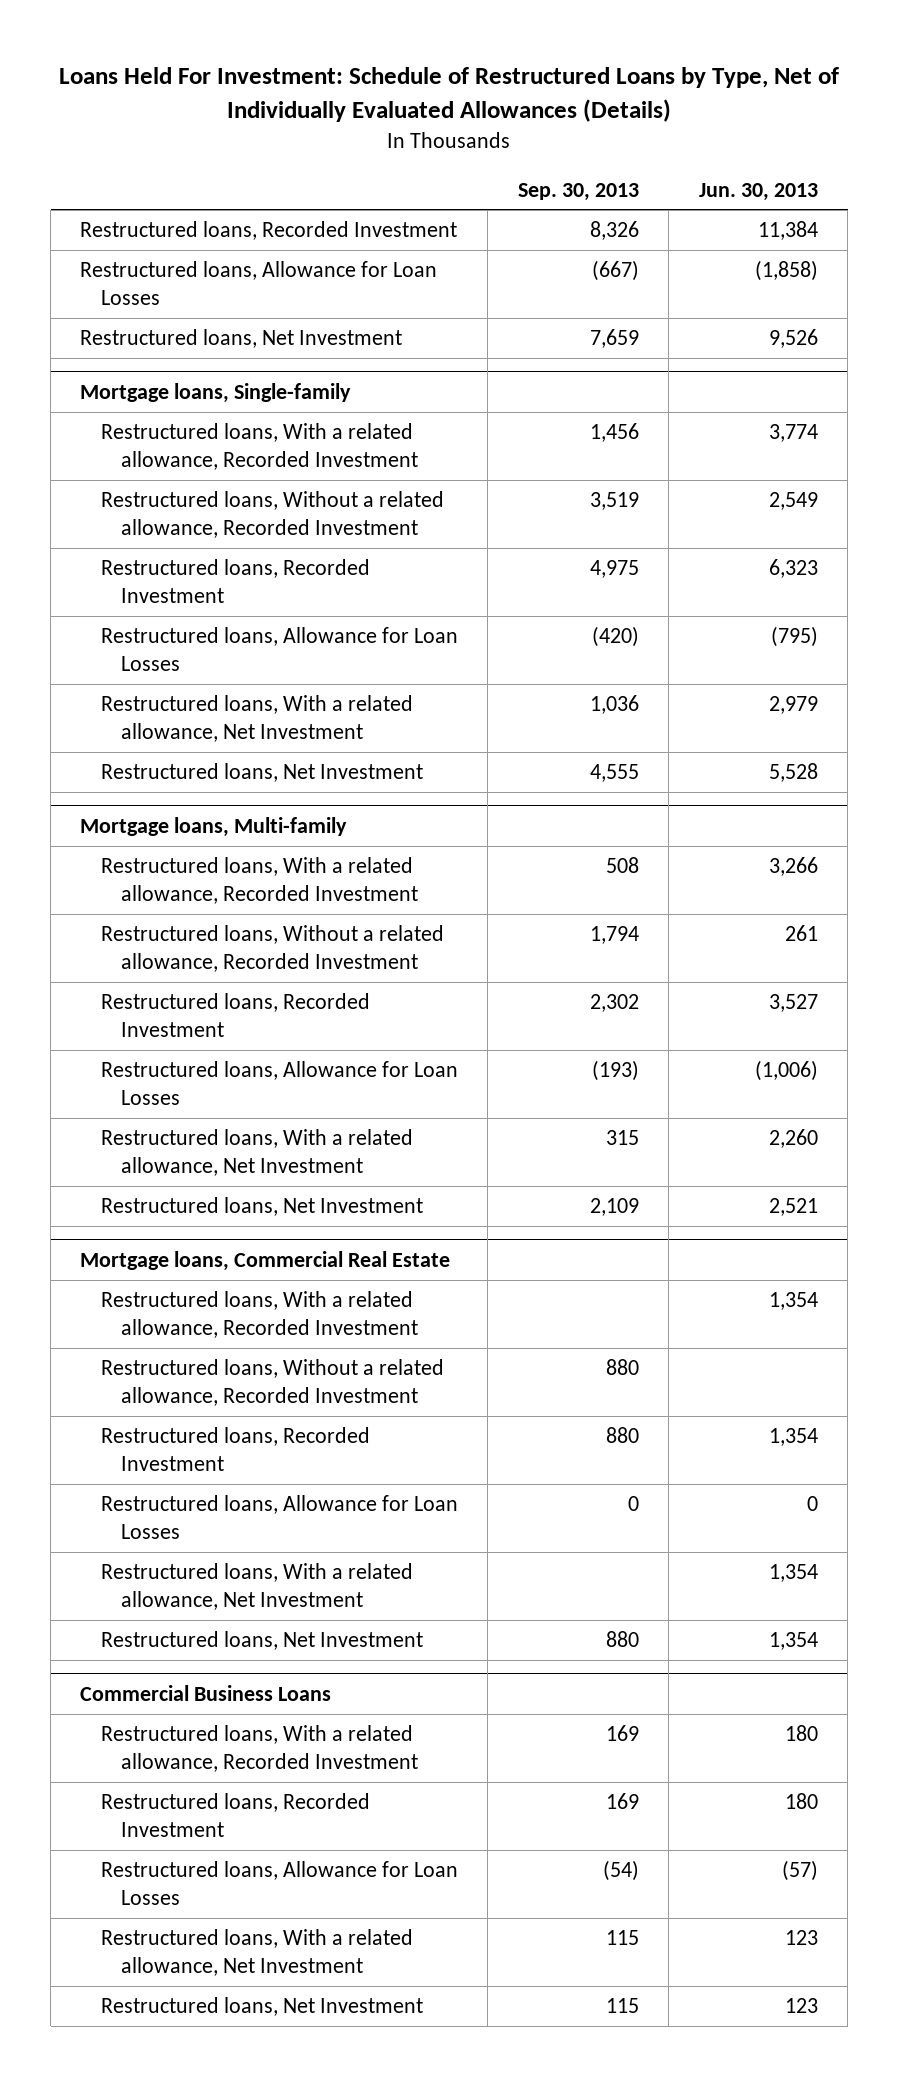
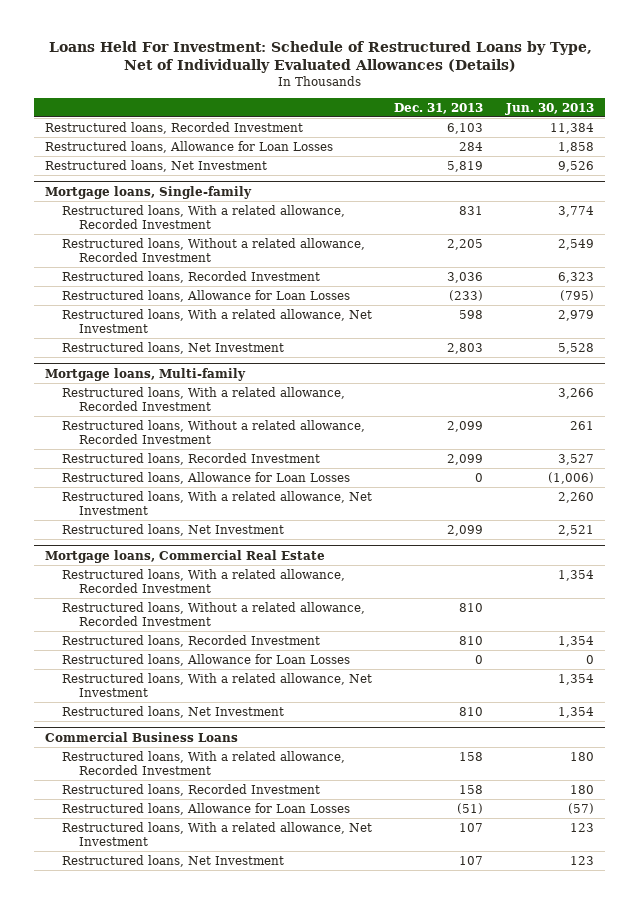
- | Sep. 30, 2013 | Jun. 30, 2013
+ | Dec. 31, 2013 | Jun. 30, 2013
- Restructured loans, Allowance for Loan Losses | (667) | (1,858)
+ Restructured loans, Allowance for Loan Losses | 284 | 1,858

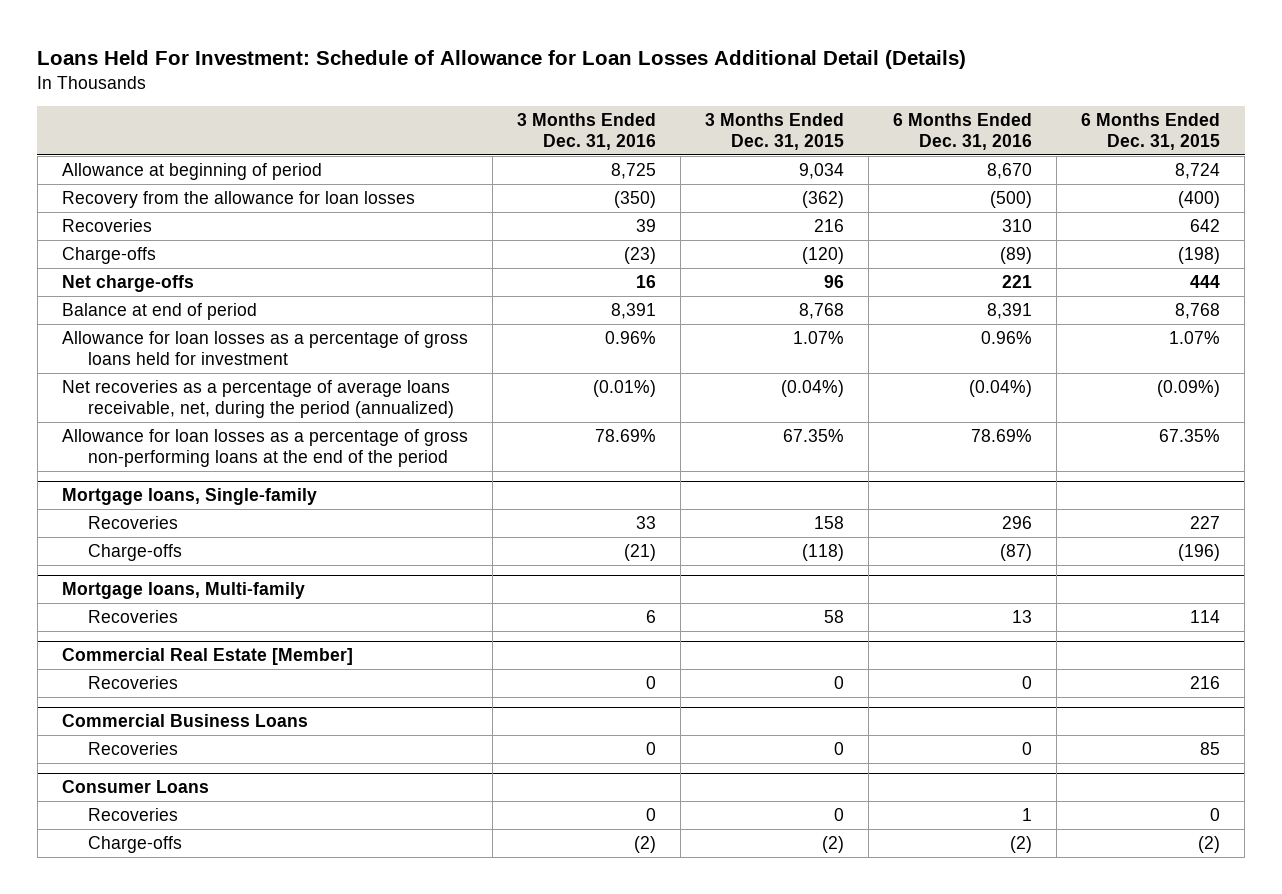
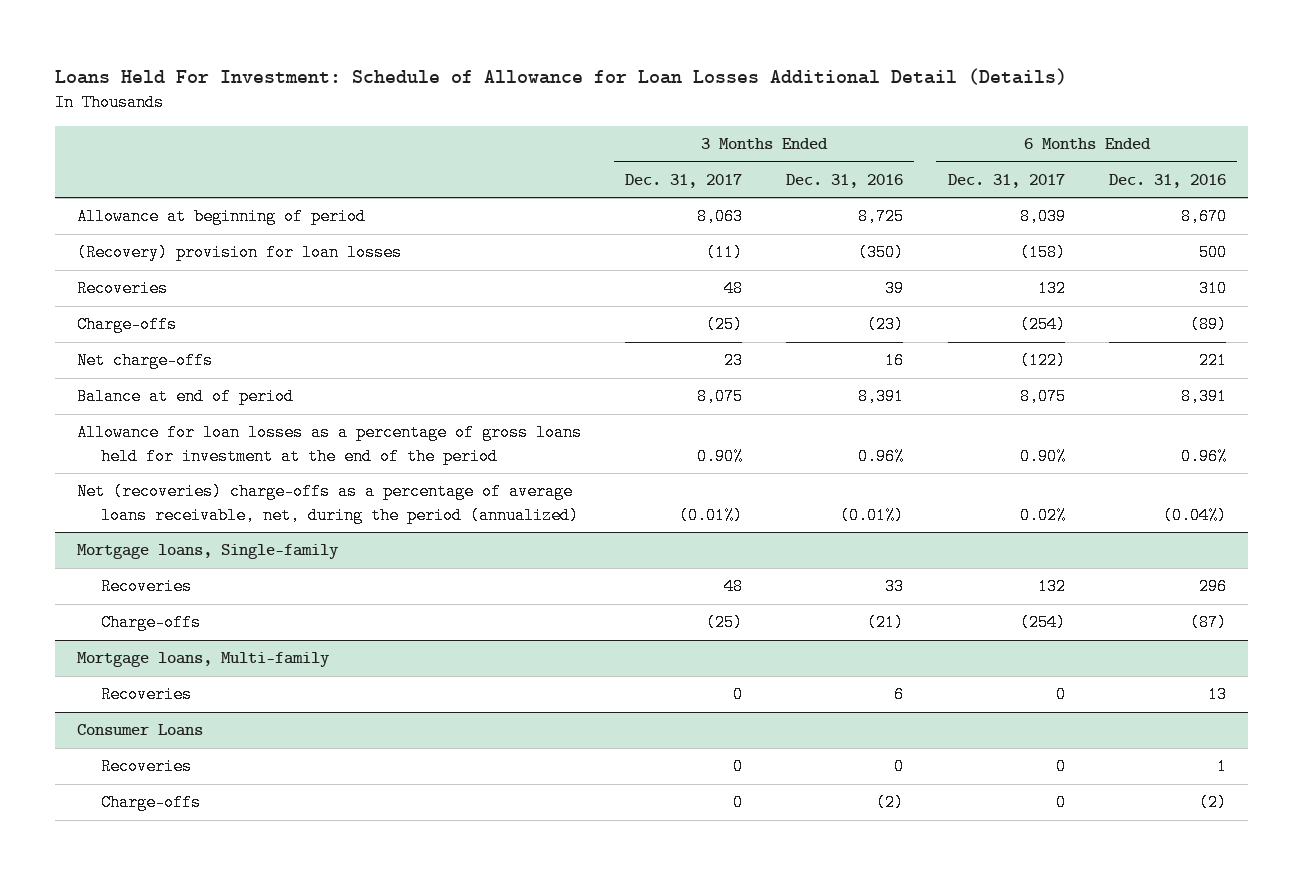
- | 3 Months Ended Dec. 31, 2016 | 3 Months Ended Dec. 31, 2015 | 6 Months Ended Dec. 31, 2016 | 6 Months Ended Dec. 31, 2015
+ | 3 Months Ended Dec. 31, 2017 | 3 Months Ended Dec. 31, 2016 | 6 Months Ended Dec. 31, 2017 | 6 Months Ended Dec. 31, 2016
- Recovery from the allowance for loan losses | (350) | (362) | (500) | (400)
+ (Recovery) provision for loan losses | (11) | (350) | (158) | 500
- Allowance for loan losses as a percentage of gross loans held for investment | 0.96% | 1.07% | 0.96% | 1.07%
- Net recoveries as a percentage of average loans receivable, net, during the period (annualized) | (0.01%) | (0.04%) | (0.04%) | (0.09%)
- Allowance for loan losses as a percentage of gross non-performing loans at the end of the period | 78.69% | 67.35% | 78.69% | 67.35%
+ Allowance for loan losses as a percentage of gross loans held for investment at the end of the period | 0.90% | 0.96% | 0.90% | 0.96%
+ Net (recoveries) charge-offs as a percentage of average loans receivable, net, during the period (annualized) | (0.01%) | (0.01%) | 0.02% | (0.04%)
- Commercial Real Estate [Member]
- Recoveries | 0 | 0 | 0 | 216
- Commercial Business Loans
- Recoveries | 0 | 0 | 0 | 85

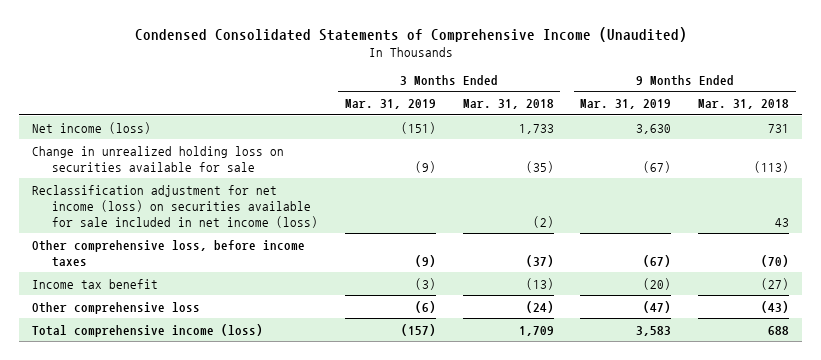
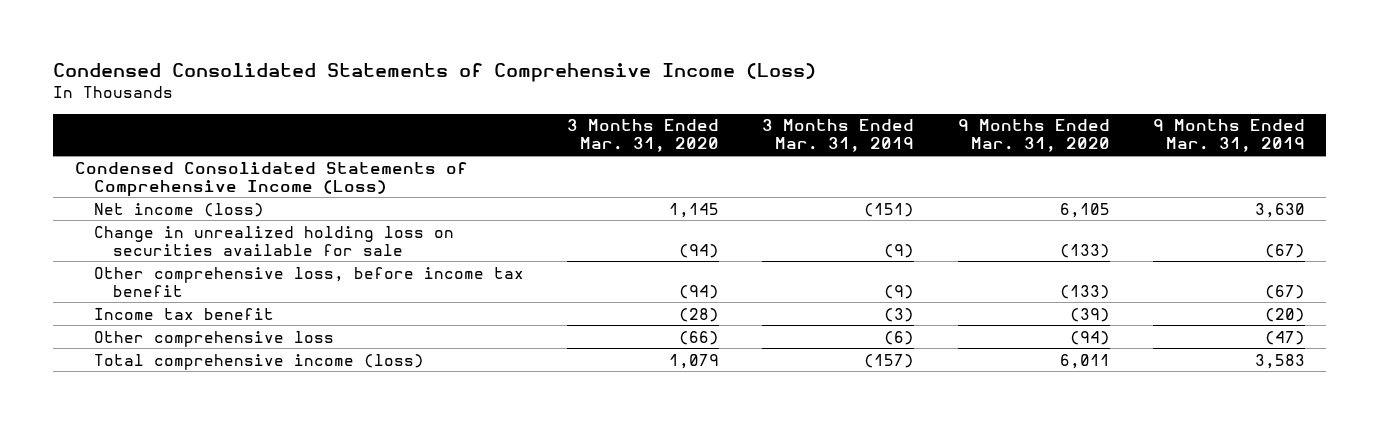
- Condensed Consolidated Statements of Comprehensive Income (Unaudited)
+ Condensed Consolidated Statements of Comprehensive Income (Loss)
- | 3 Months Ended Mar. 31, 2019 | 3 Months Ended Mar. 31, 2018 | 9 Months Ended Mar. 31, 2019 | 9 Months Ended Mar. 31, 2018
+ | 3 Months Ended Mar. 31, 2020 | 3 Months Ended Mar. 31, 2019 | 9 Months Ended Mar. 31, 2020 | 9 Months Ended Mar. 31, 2019
+ Condensed Consolidated Statements of Comprehensive Income (Loss)
- Reclassification adjustment for net income (loss) on securities available for sale included in net income (loss) | | (2) | | 43
- Other comprehensive loss, before income taxes | (9) | (37) | (67) | (70)
+ Other comprehensive loss, before income tax benefit | (94) | (9) | (133) | (67)

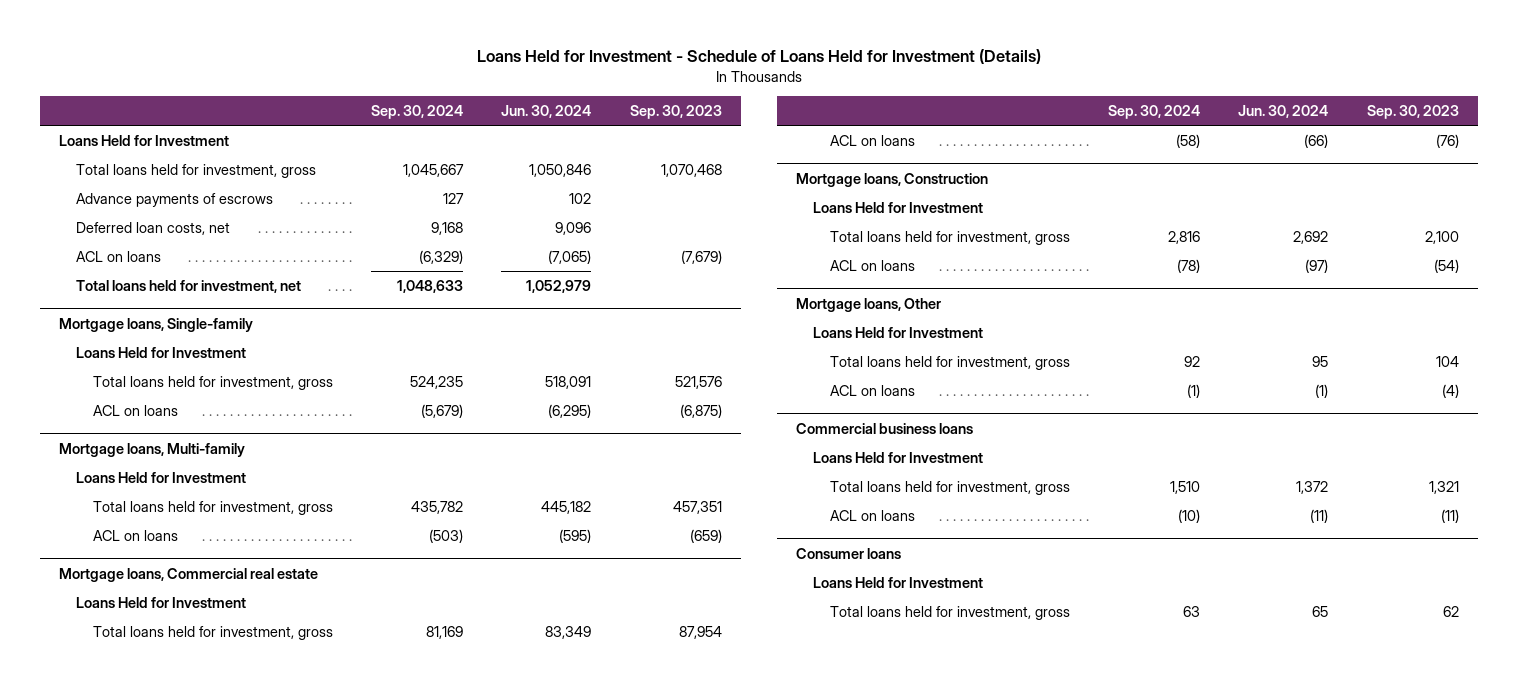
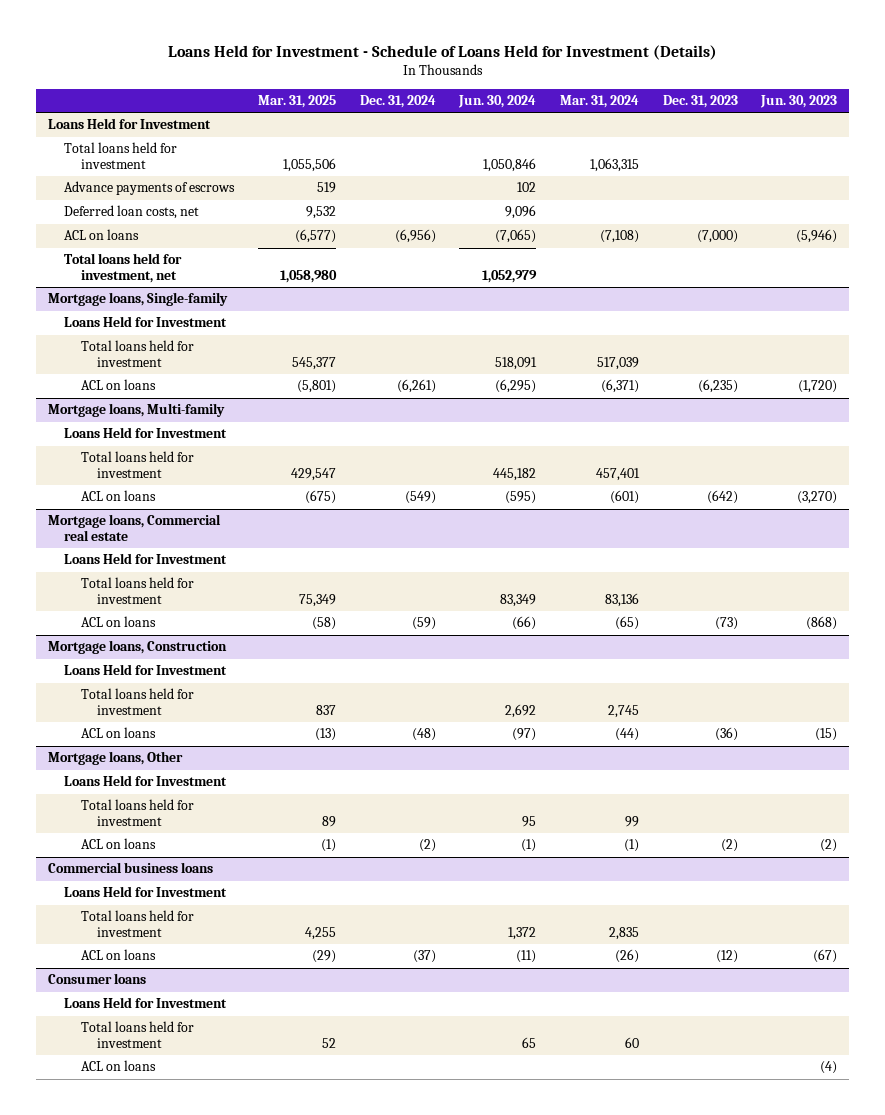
- | Sep. 30, 2024 | Jun. 30, 2024 | Sep. 30, 2023
+ | Mar. 31, 2025 | Dec. 31, 2024 | Jun. 30, 2024 | Mar. 31, 2024 | Dec. 31, 2023 | Jun. 30, 2023
- Total loans held for investment, gross | 1,045,667 | 1,050,846 | 1,070,468
+ Total loans held for investment | 1,055,506 | | 1,050,846 | 1,063,315 | |
@ Mortgage loans, Single-family
- Total loans held for investment, gross | 524,235 | 518,091 | 521,576
+ Total loans held for investment | 545,377 | | 518,091 | 517,039 | |
@ Mortgage loans, Multi-family
- Total loans held for investment, gross | 435,782 | 445,182 | 457,351
+ Total loans held for investment | 429,547 | | 445,182 | 457,401 | |
@ Mortgage loans, Commercial real estate
- Total loans held for investment, gross | 81,169 | 83,349 | 87,954
+ Total loans held for investment | 75,349 | | 83,349 | 83,136 | |
@ Mortgage loans, Construction
- Total loans held for investment, gross | 2,816 | 2,692 | 2,100
+ Total loans held for investment | 837 | | 2,692 | 2,745 | |
@ Mortgage loans, Other
- Total loans held for investment, gross | 92 | 95 | 104
+ Total loans held for investment | 89 | | 95 | 99 | |
@ Commercial business loans
- Total loans held for investment, gross | 1,510 | 1,372 | 1,321
+ Total loans held for investment | 4,255 | | 1,372 | 2,835 | |
@ Consumer loans
- Total loans held for investment, gross | 63 | 65 | 62
+ Total loans held for investment | 52 | | 65 | 60 | |
+ ACL on loans | | | | | | (4)

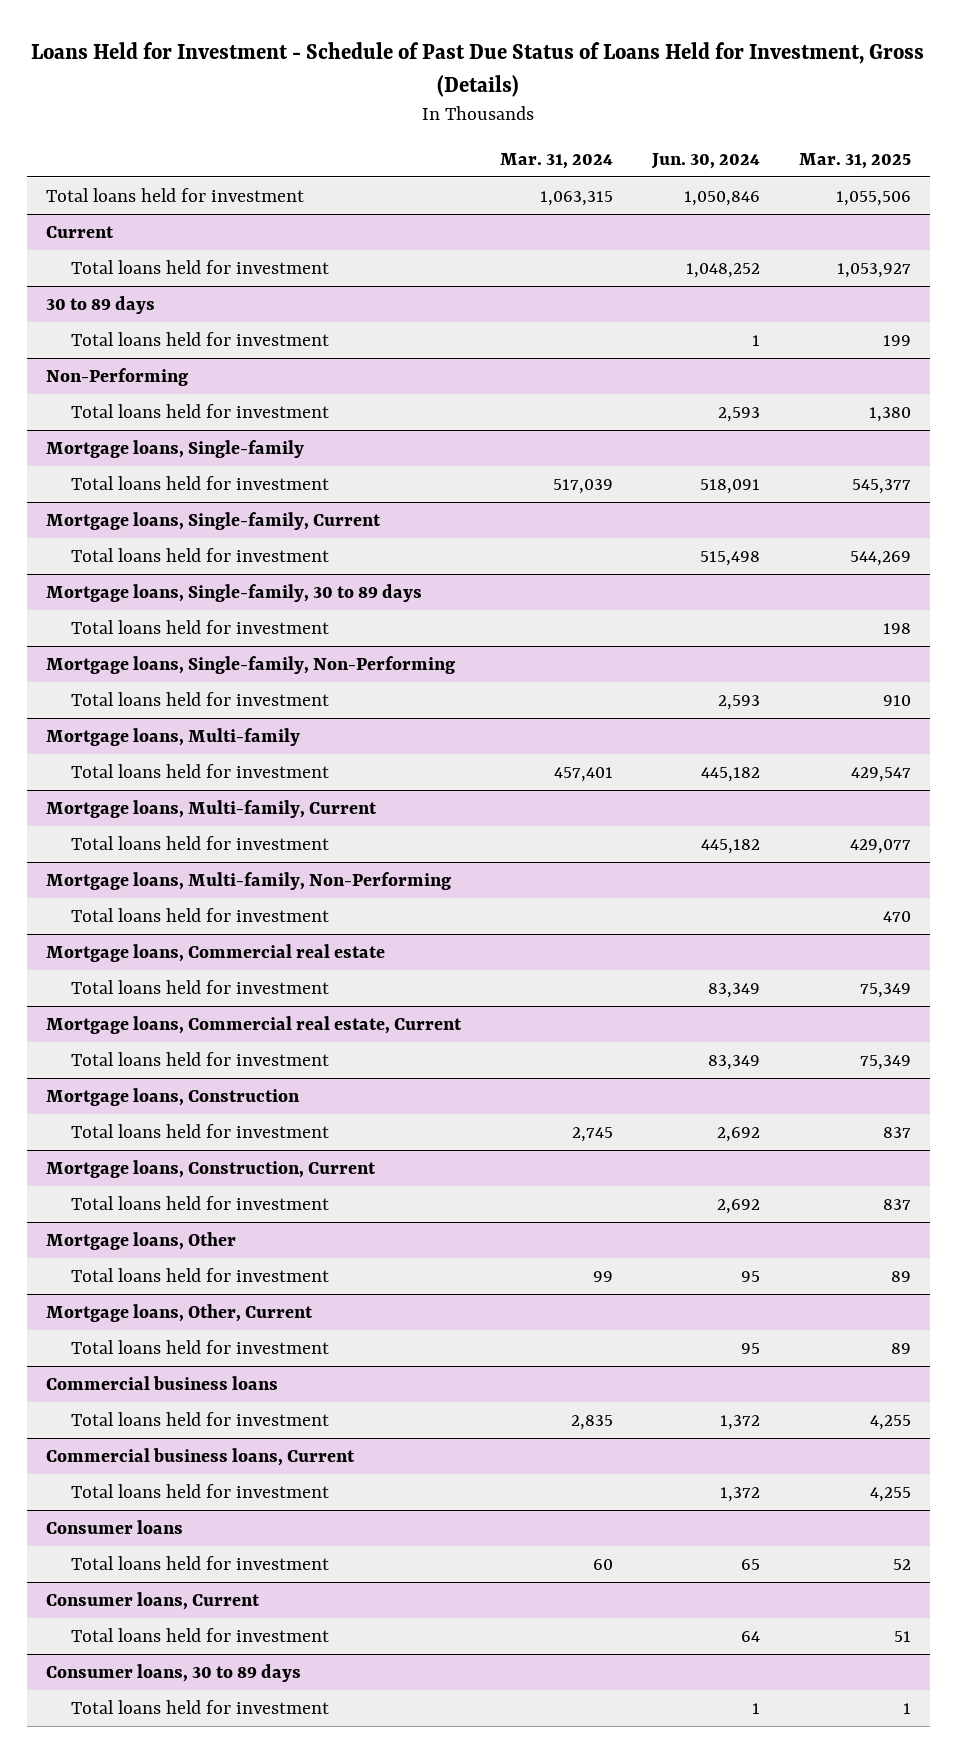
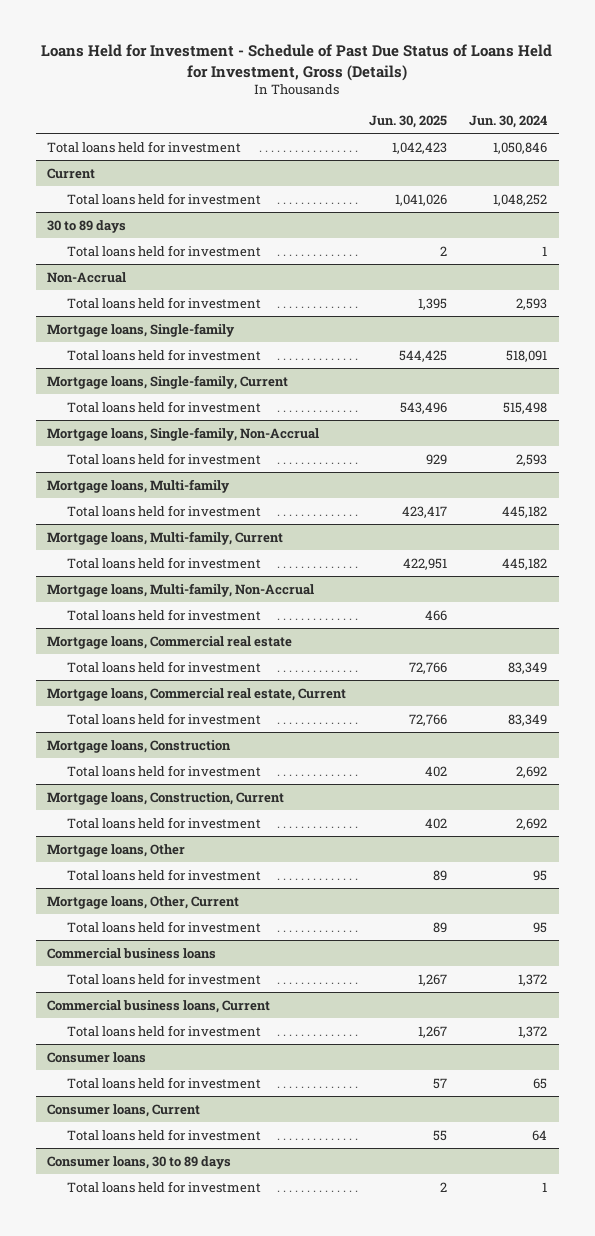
- | Mar. 31, 2024 | Jun. 30, 2024 | Mar. 31, 2025
+ | Jun. 30, 2025 | Jun. 30, 2024
- Non-Performing
+ Non-Accrual
- Mortgage loans, Single-family, 30 to 89 days
- Total loans held for investment | | | 198
- Mortgage loans, Single-family, Non-Performing
+ Mortgage loans, Single-family, Non-Accrual
- Mortgage loans, Multi-family, Non-Performing
+ Mortgage loans, Multi-family, Non-Accrual

